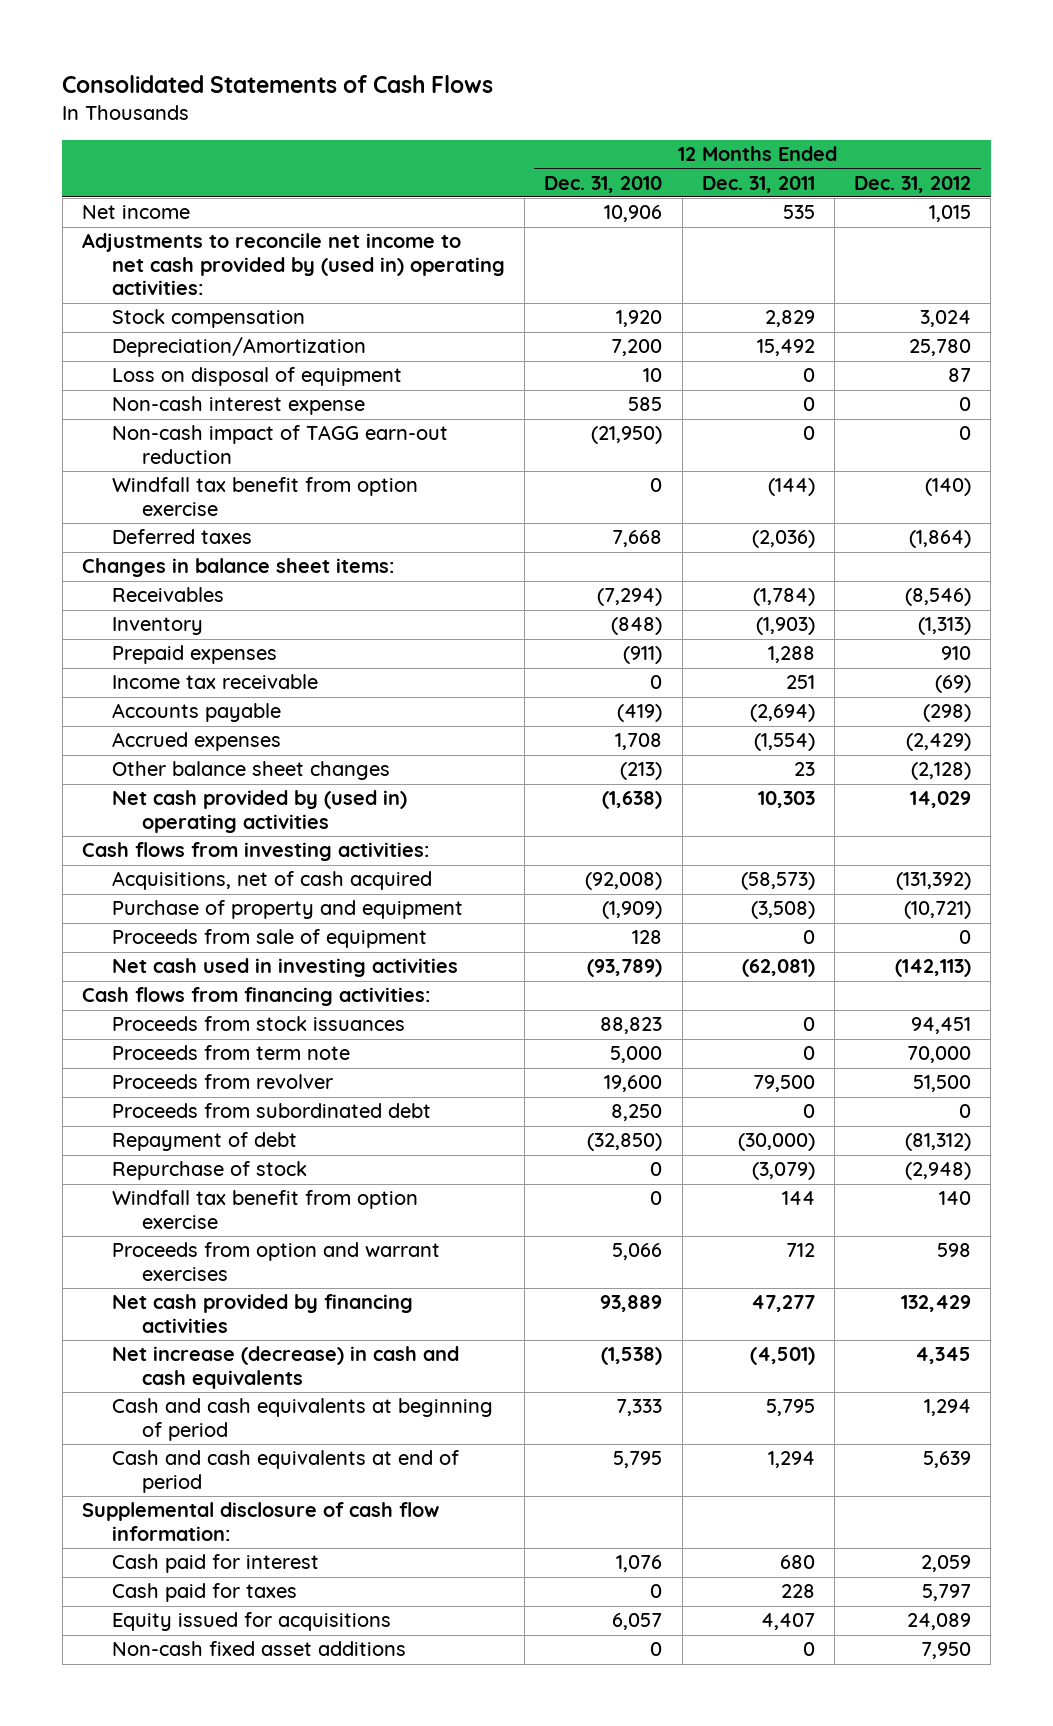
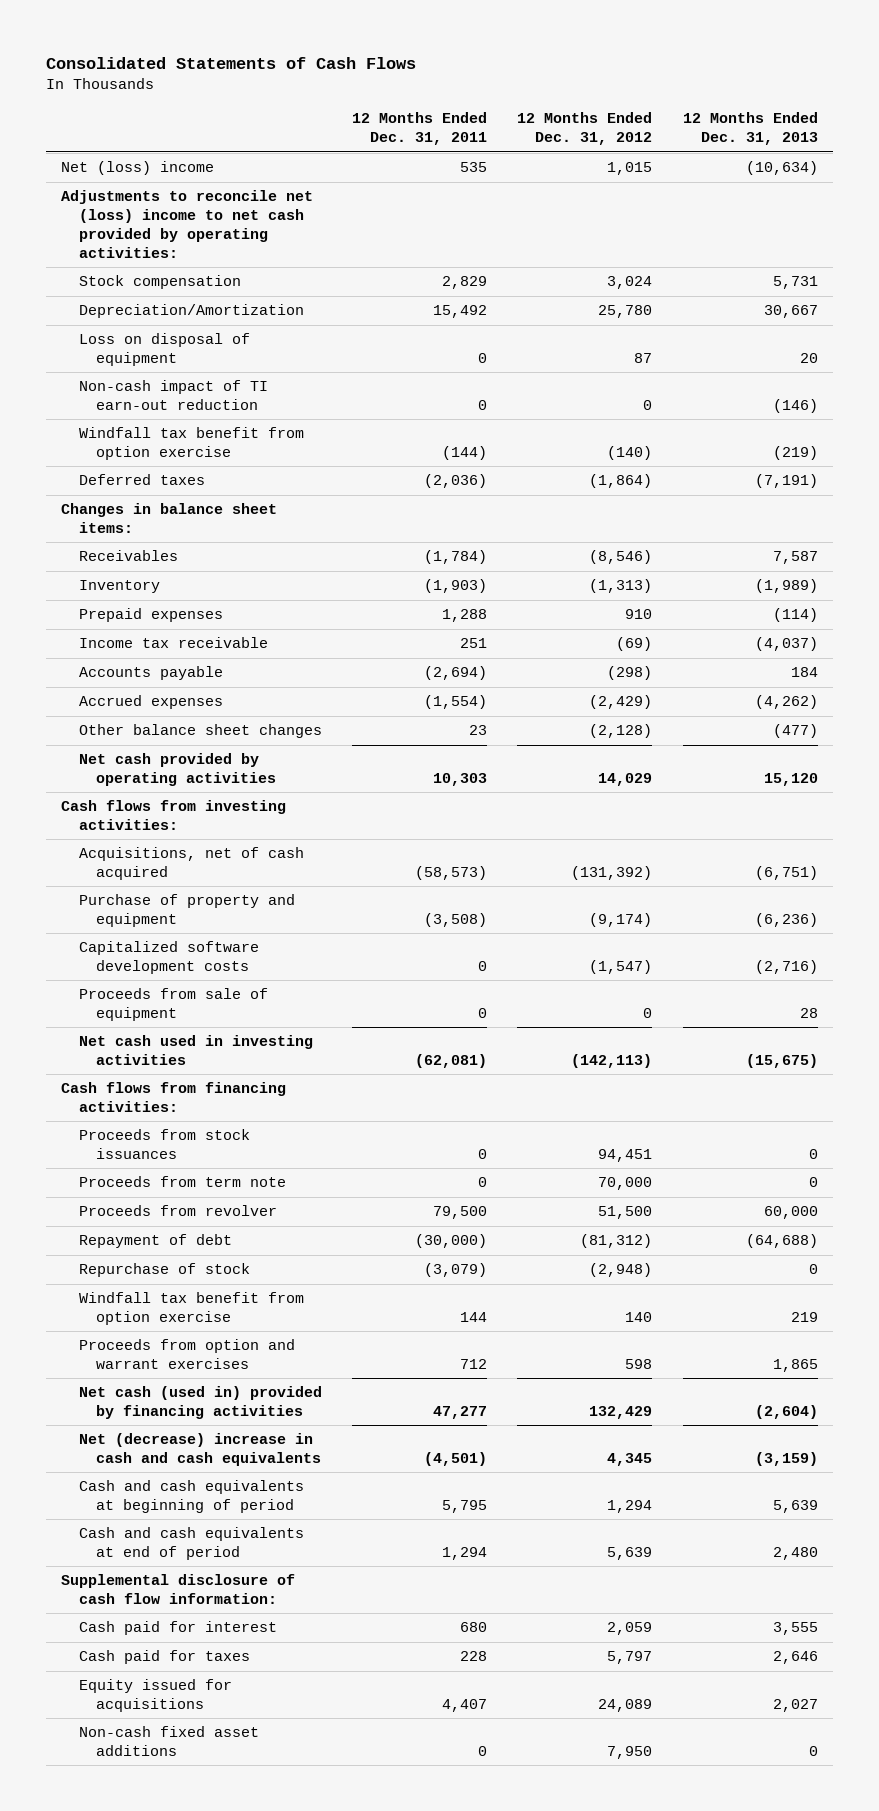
- | 12 Months Ended Dec. 31, 2010 | 12 Months Ended Dec. 31, 2011 | 12 Months Ended Dec. 31, 2012
+ | 12 Months Ended Dec. 31, 2011 | 12 Months Ended Dec. 31, 2012 | 12 Months Ended Dec. 31, 2013
- Net income | 10,906 | 535 | 1,015
- Adjustments to reconcile net income to net cash provided by (used in) operating activities:
+ Net (loss) income | 535 | 1,015 | (10,634)
+ Adjustments to reconcile net (loss) income to net cash provided by operating activities:
- Non-cash interest expense | 585 | 0 | 0
- Non-cash impact of TAGG earn-out reduction | (21,950) | 0 | 0
+ Non-cash impact of TI earn-out reduction | 0 | 0 | (146)
- Net cash provided by (used in) operating activities | (1,638) | 10,303 | 14,029
+ Net cash provided by operating activities | 10,303 | 14,029 | 15,120
- Purchase of property and equipment | (1,909) | (3,508) | (10,721)
+ Purchase of property and equipment | (3,508) | (9,174) | (6,236)
+ Capitalized software development costs | 0 | (1,547) | (2,716)
- Proceeds from subordinated debt | 8,250 | 0 | 0
- Net cash provided by financing activities | 93,889 | 47,277 | 132,429
- Net increase (decrease) in cash and cash equivalents | (1,538) | (4,501) | 4,345
+ Net cash (used in) provided by financing activities | 47,277 | 132,429 | (2,604)
+ Net (decrease) increase in cash and cash equivalents | (4,501) | 4,345 | (3,159)

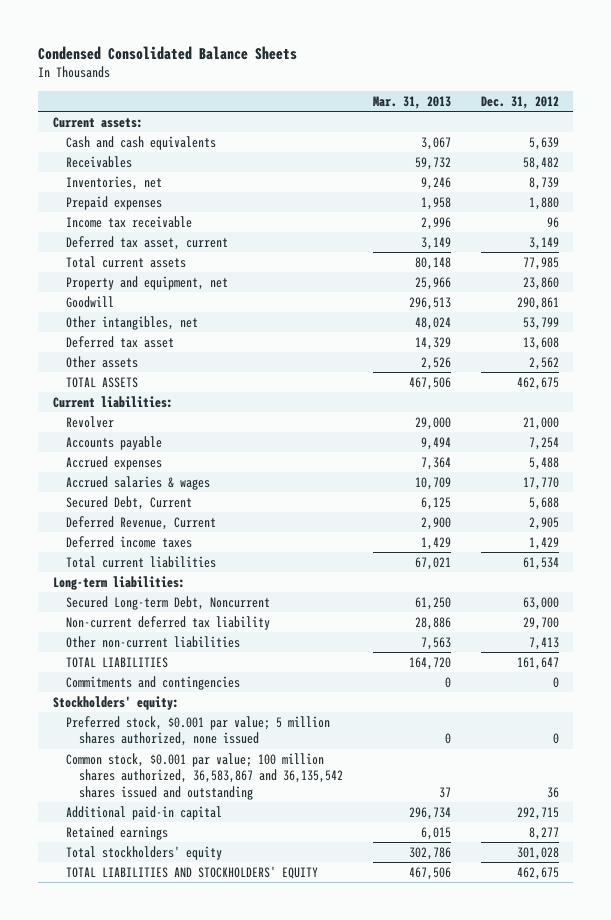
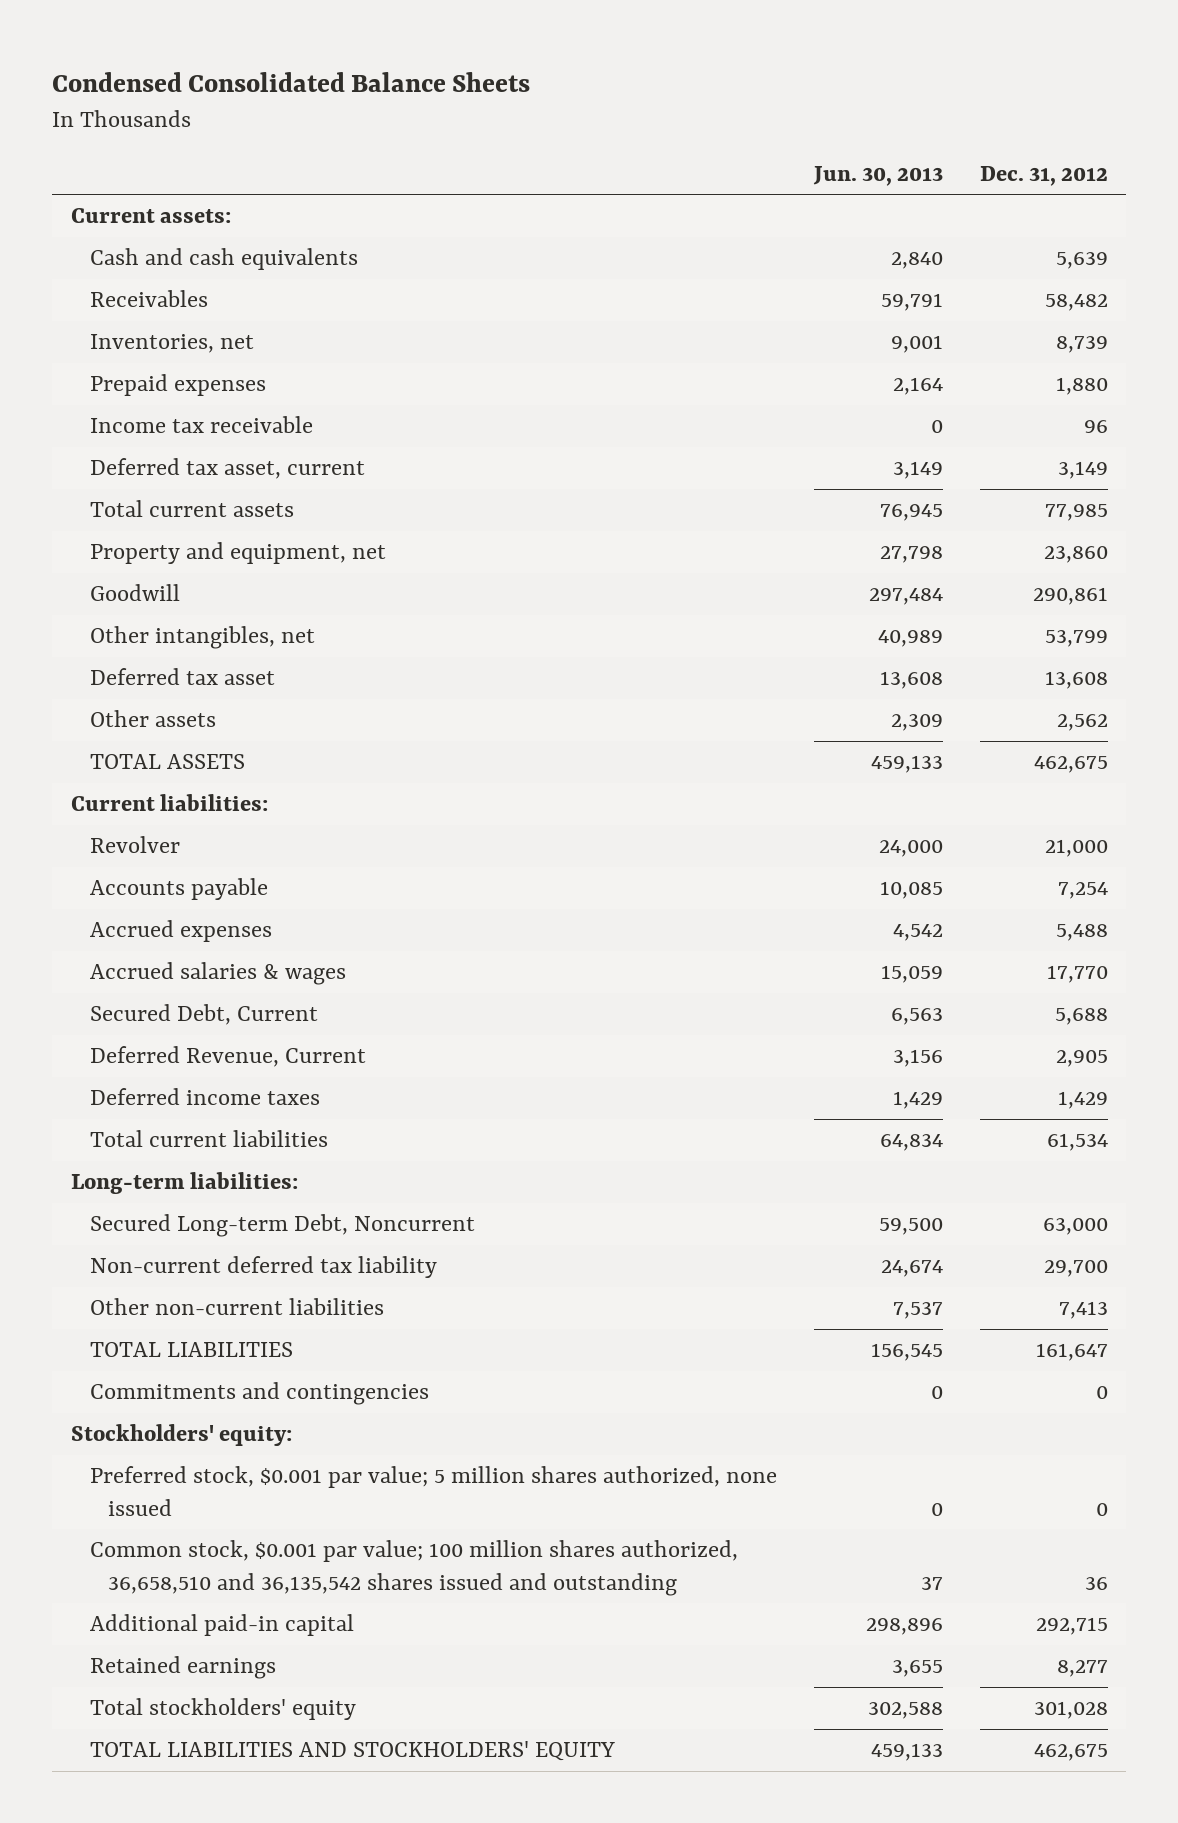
- | Mar. 31, 2013 | Dec. 31, 2012
+ | Jun. 30, 2013 | Dec. 31, 2012
- Common stock, $0.001 par value; 100 million shares authorized, 36,583,867 and 36,135,542 shares issued and outstanding | 37 | 36
+ Common stock, $0.001 par value; 100 million shares authorized, 36,658,510 and 36,135,542 shares issued and outstanding | 37 | 36

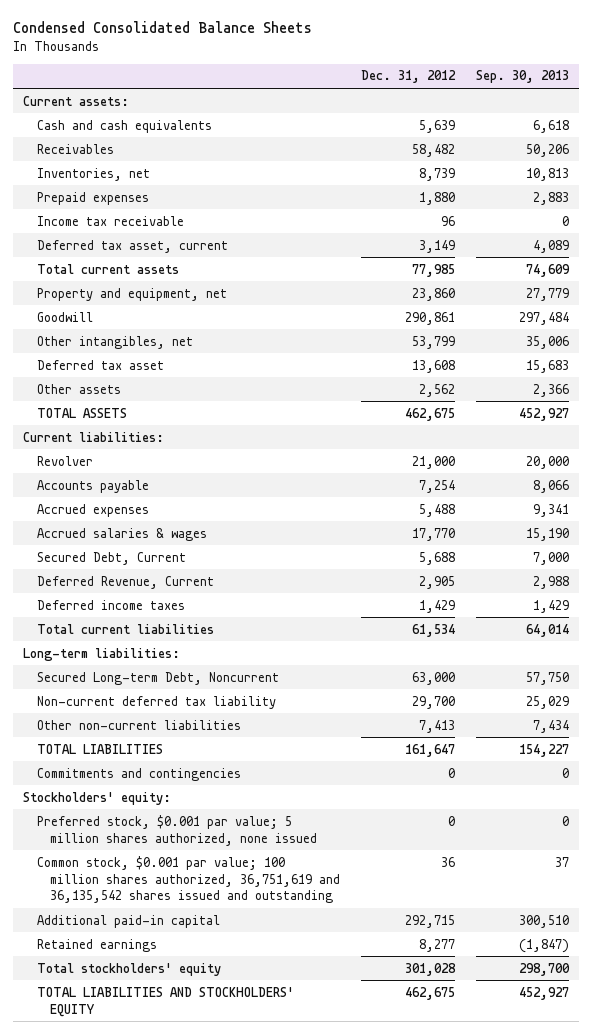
- | Jun. 30, 2013 | Dec. 31, 2012
+ | Dec. 31, 2012 | Sep. 30, 2013
- Common stock, $0.001 par value; 100 million shares authorized, 36,658,510 and 36,135,542 shares issued and outstanding | 37 | 36
+ Common stock, $0.001 par value; 100 million shares authorized, 36,751,619 and 36,135,542 shares issued and outstanding | 36 | 37

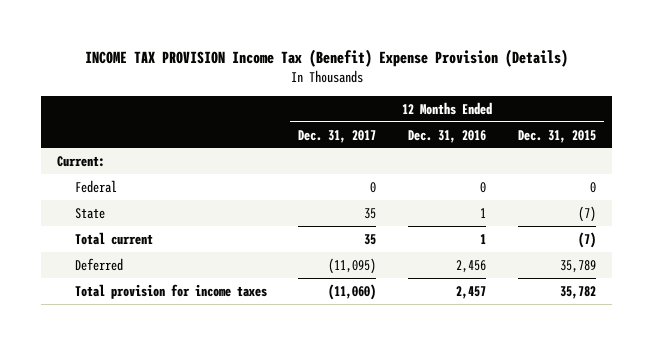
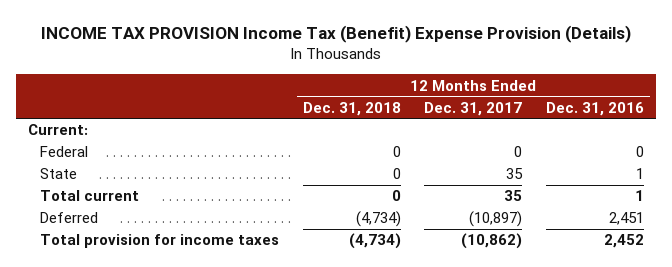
- | 12 Months Ended Dec. 31, 2017 | 12 Months Ended Dec. 31, 2016 | 12 Months Ended Dec. 31, 2015
+ | 12 Months Ended Dec. 31, 2018 | 12 Months Ended Dec. 31, 2017 | 12 Months Ended Dec. 31, 2016
- Deferred | (11,095) | 2,456 | 35,789
- Total provision for income taxes | (11,060) | 2,457 | 35,782
+ Deferred | (4,734) | (10,897) | 2,451
+ Total provision for income taxes | (4,734) | (10,862) | 2,452

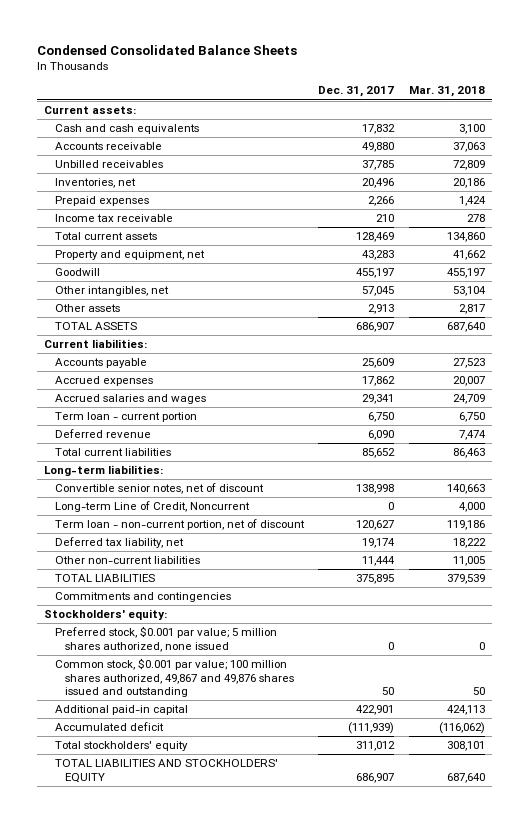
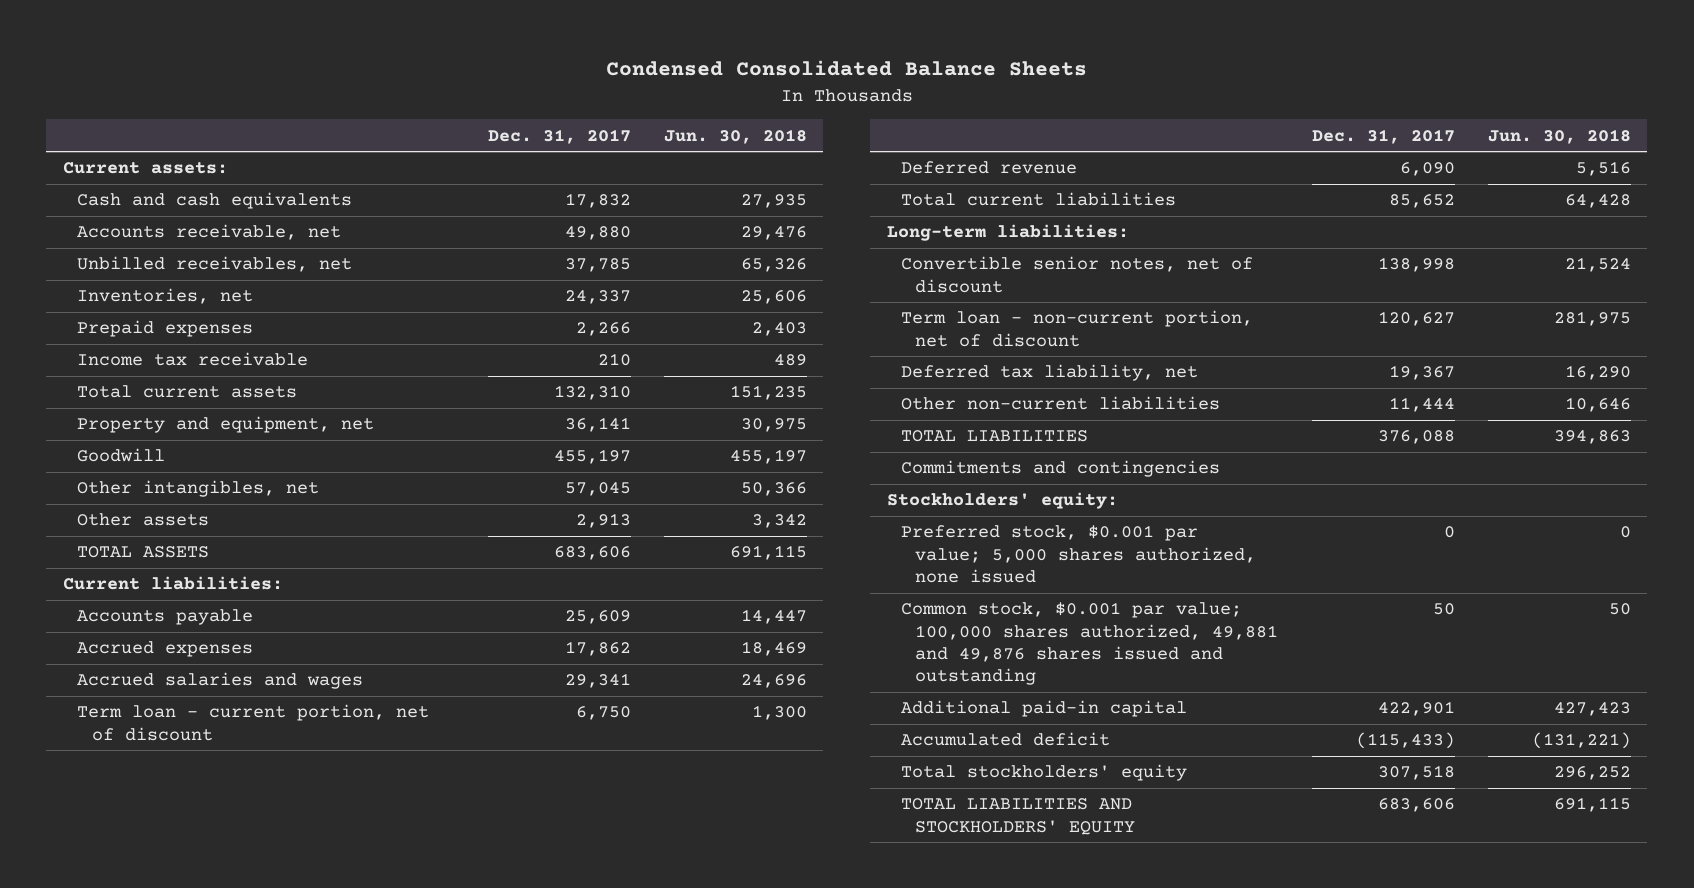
- | Dec. 31, 2017 | Mar. 31, 2018
+ | Dec. 31, 2017 | Jun. 30, 2018
- Accounts receivable | 49,880 | 37,063
- Unbilled receivables | 37,785 | 72,809
- Inventories, net | 20,496 | 20,186
+ Accounts receivable, net | 49,880 | 29,476
+ Unbilled receivables, net | 37,785 | 65,326
+ Inventories, net | 24,337 | 25,606
- Total current assets | 128,469 | 134,860
- Property and equipment, net | 43,283 | 41,662
+ Total current assets | 132,310 | 151,235
+ Property and equipment, net | 36,141 | 30,975
- TOTAL ASSETS | 686,907 | 687,640
+ TOTAL ASSETS | 683,606 | 691,115
- Term loan - current portion | 6,750 | 6,750
+ Term loan - current portion, net of discount | 6,750 | 1,300
- Long-term Line of Credit, Noncurrent | 0 | 4,000
- Deferred tax liability, net | 19,174 | 18,222
+ Deferred tax liability, net | 19,367 | 16,290
- TOTAL LIABILITIES | 375,895 | 379,539
+ TOTAL LIABILITIES | 376,088 | 394,863
- Preferred stock, $0.001 par value; 5 million shares authorized, none issued | 0 | 0
- Common stock, $0.001 par value; 100 million shares authorized, 49,867 and 49,876 shares issued and outstanding | 50 | 50
+ Preferred stock, $0.001 par value; 5,000 shares authorized, none issued | 0 | 0
+ Common stock, $0.001 par value; 100,000 shares authorized, 49,881 and 49,876 shares issued and outstanding | 50 | 50
- Accumulated deficit | (111,939) | (116,062)
- Total stockholders' equity | 311,012 | 308,101
- TOTAL LIABILITIES AND STOCKHOLDERS' EQUITY | 686,907 | 687,640
+ Accumulated deficit | (115,433) | (131,221)
+ Total stockholders' equity | 307,518 | 296,252
+ TOTAL LIABILITIES AND STOCKHOLDERS' EQUITY | 683,606 | 691,115

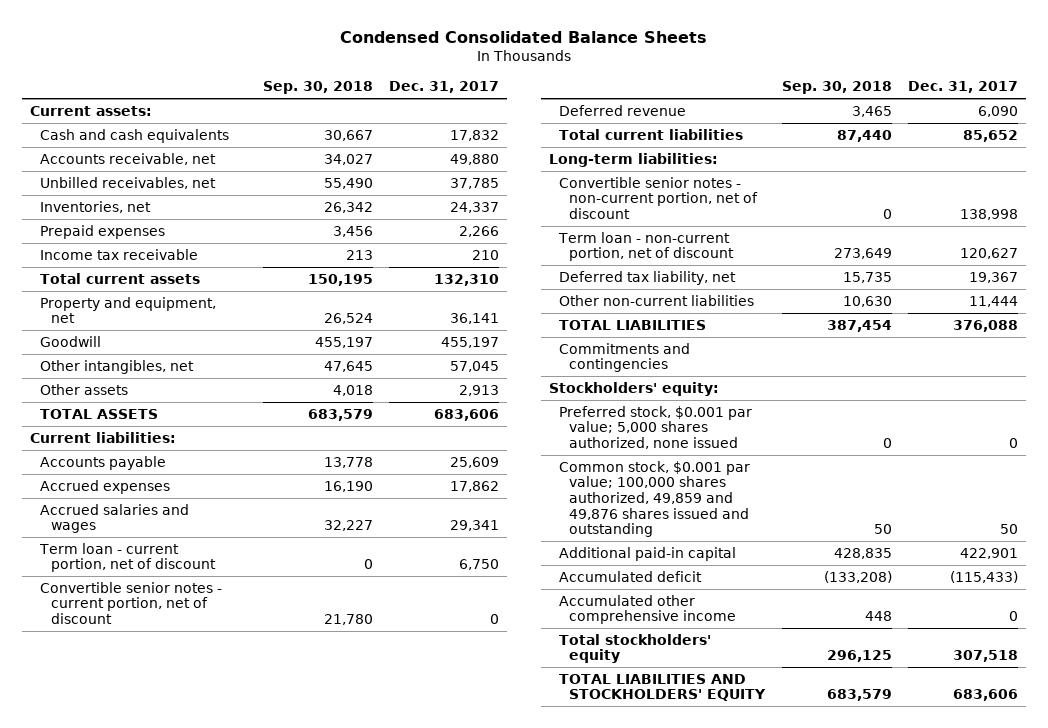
- | Dec. 31, 2017 | Jun. 30, 2018
+ | Sep. 30, 2018 | Dec. 31, 2017
+ Convertible senior notes - current portion, net of discount | 21,780 | 0
- Convertible senior notes, net of discount | 138,998 | 21,524
+ Convertible senior notes - non-current portion, net of discount | 0 | 138,998
- Common stock, $0.001 par value; 100,000 shares authorized, 49,881 and 49,876 shares issued and outstanding | 50 | 50
+ Common stock, $0.001 par value; 100,000 shares authorized, 49,859 and 49,876 shares issued and outstanding | 50 | 50
+ Accumulated other comprehensive income | 448 | 0

